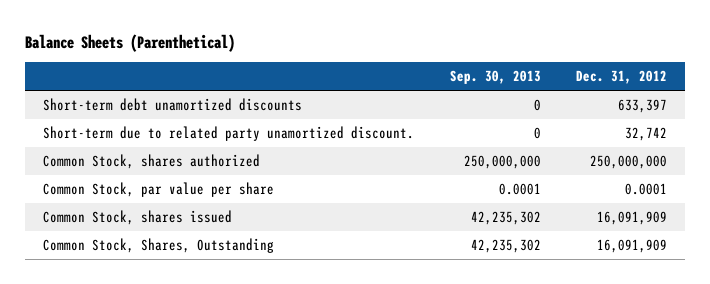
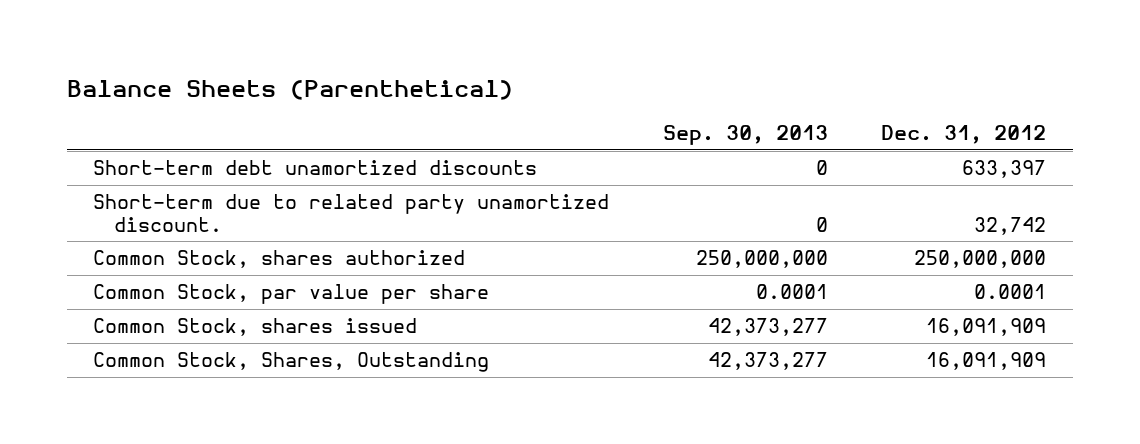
- Common Stock, shares issued | 42,235,302 | 16,091,909
- Common Stock, Shares, Outstanding | 42,235,302 | 16,091,909
+ Common Stock, shares issued | 42,373,277 | 16,091,909
+ Common Stock, Shares, Outstanding | 42,373,277 | 16,091,909

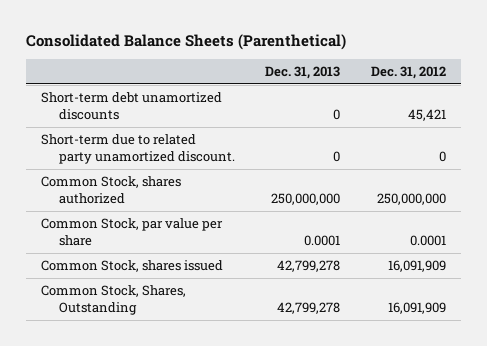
- Balance Sheets (Parenthetical)
+ Consolidated Balance Sheets (Parenthetical)
- | Sep. 30, 2013 | Dec. 31, 2012
+ | Dec. 31, 2013 | Dec. 31, 2012
- Short-term debt unamortized discounts | 0 | 633,397
- Short-term due to related party unamortized discount. | 0 | 32,742
+ Short-term debt unamortized discounts | 0 | 45,421
+ Short-term due to related party unamortized discount. | 0 | 0

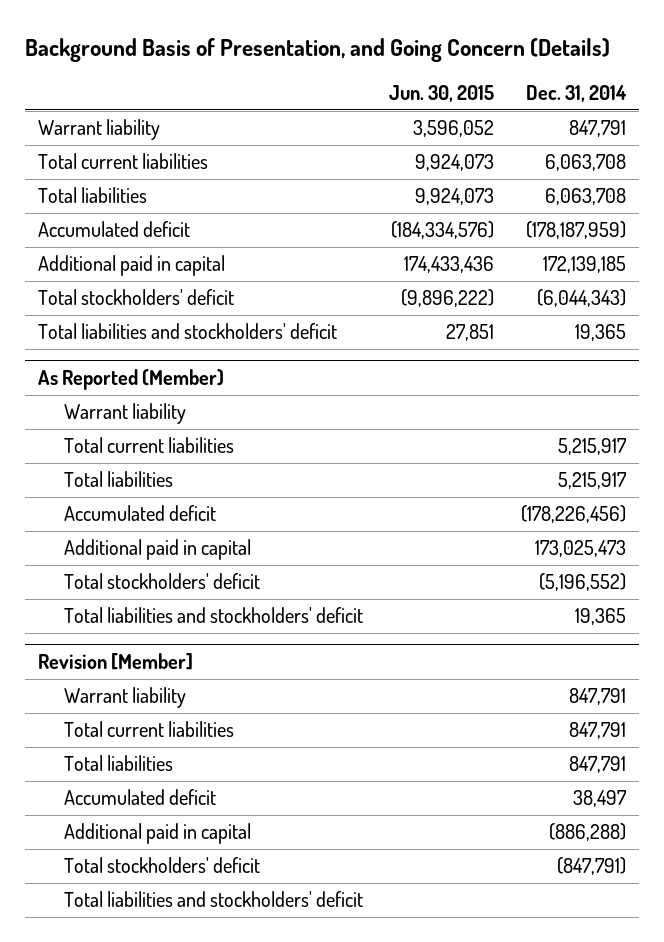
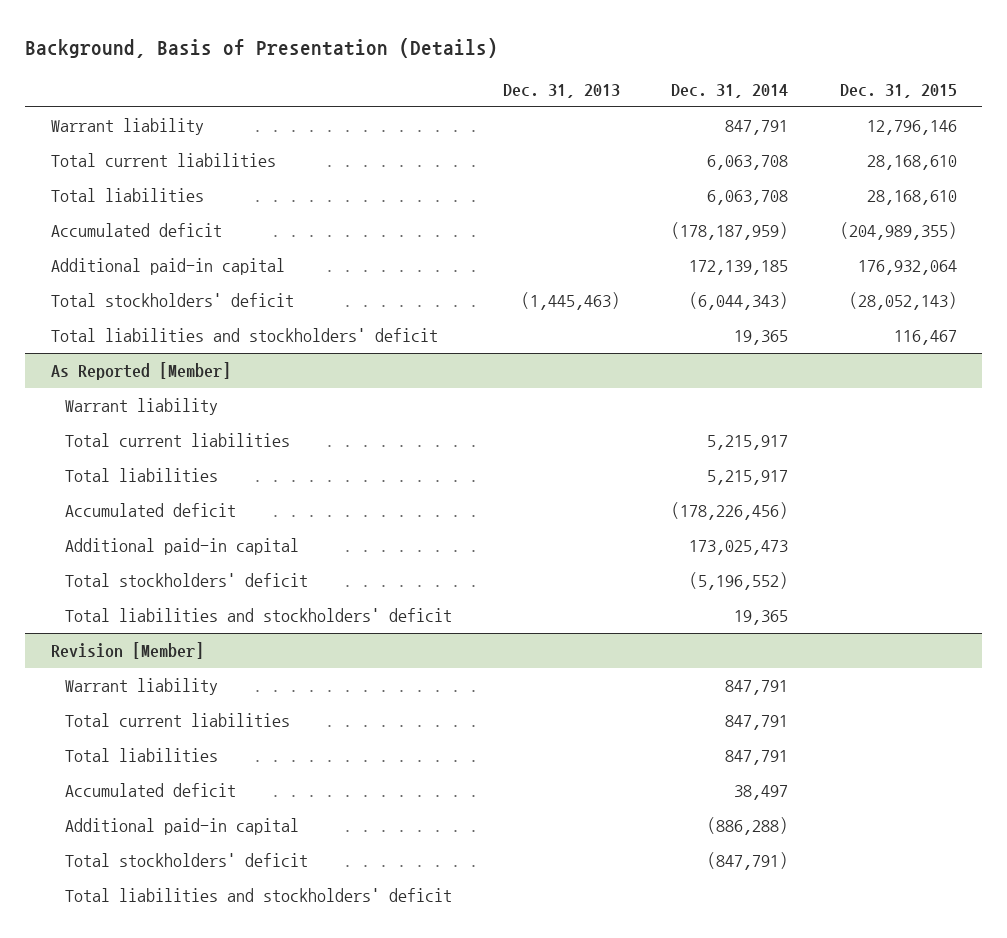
- Background Basis of Presentation, and Going Concern (Details)
+ Background, Basis of Presentation (Details)
- | Jun. 30, 2015 | Dec. 31, 2014
+ | Dec. 31, 2013 | Dec. 31, 2014 | Dec. 31, 2015
- Additional paid in capital | 174,433,436 | 172,139,185
+ Additional paid-in capital | | 172,139,185 | 176,932,064
- As Reported (Member)
+ As Reported [Member]
- Additional paid in capital | | 173,025,473
+ Additional paid-in capital | | 173,025,473 |
@ Revision [Member]
- Additional paid in capital | | (886,288)
+ Additional paid-in capital | | (886,288) |

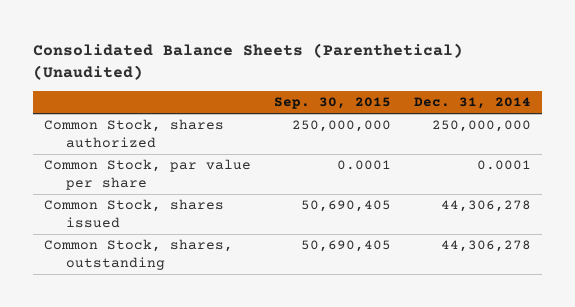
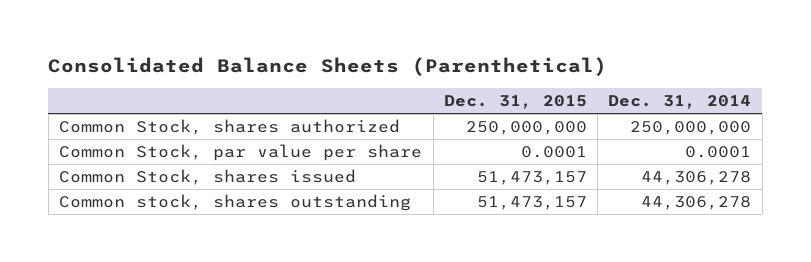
- Consolidated Balance Sheets (Parenthetical) (Unaudited)
+ Consolidated Balance Sheets (Parenthetical)
- | Sep. 30, 2015 | Dec. 31, 2014
+ | Dec. 31, 2015 | Dec. 31, 2014
- Common Stock, shares, outstanding | 50,690,405 | 44,306,278
+ Common stock, shares outstanding | 51,473,157 | 44,306,278

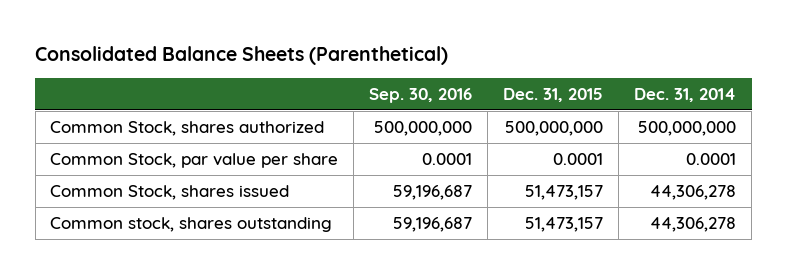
- | Dec. 31, 2015 | Dec. 31, 2014
+ | Sep. 30, 2016 | Dec. 31, 2015 | Dec. 31, 2014
- Common Stock, shares authorized | 250,000,000 | 250,000,000
+ Common Stock, shares authorized | 500,000,000 | 500,000,000 | 500,000,000

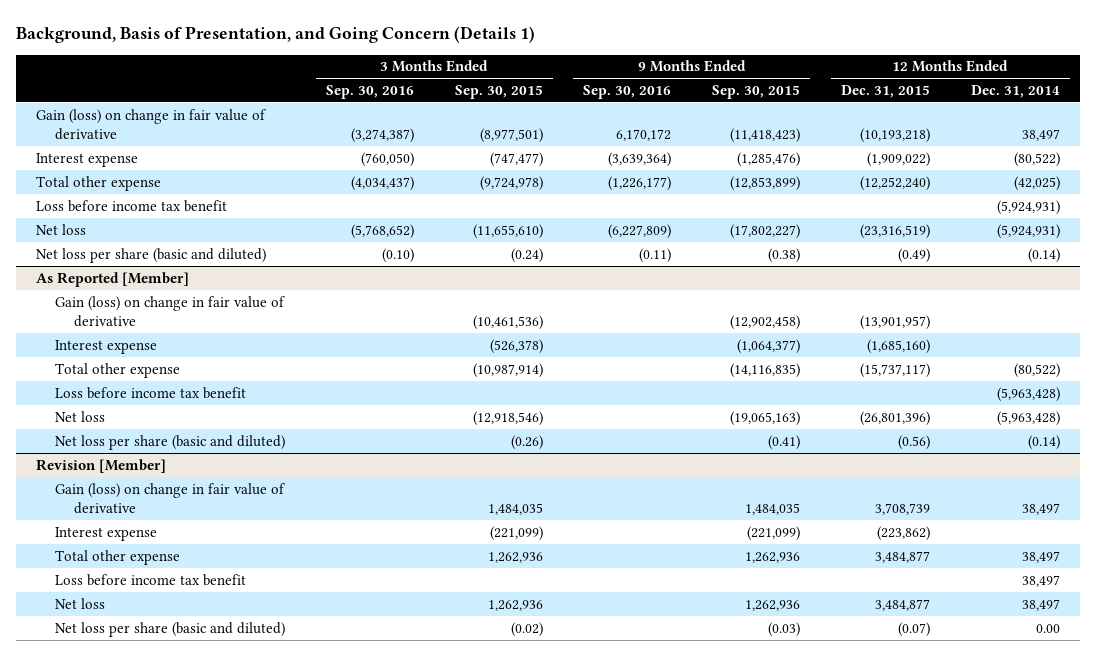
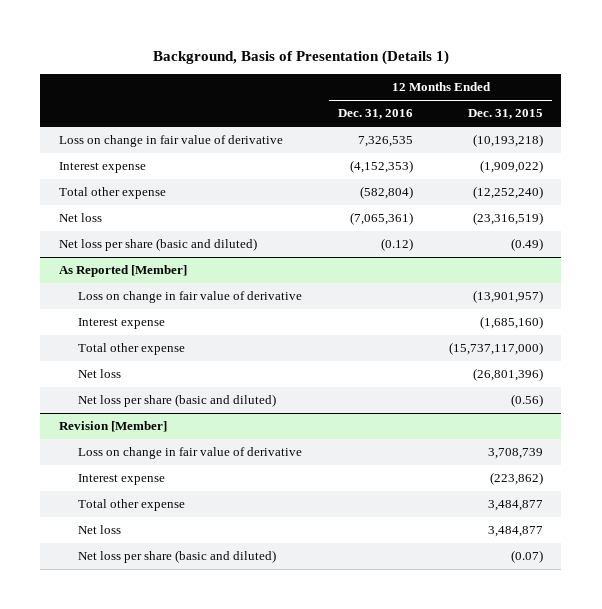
- Background, Basis of Presentation, and Going Concern (Details 1)
+ Background, Basis of Presentation (Details 1)
- | 3 Months Ended Sep. 30, 2016 | 3 Months Ended Sep. 30, 2015 | 9 Months Ended Sep. 30, 2016 | 9 Months Ended Sep. 30, 2015 | 12 Months Ended Dec. 31, 2015 | 12 Months Ended Dec. 31, 2014
+ | 12 Months Ended Dec. 31, 2016 | 12 Months Ended Dec. 31, 2015
- Gain (loss) on change in fair value of derivative | (3,274,387) | (8,977,501) | 6,170,172 | (11,418,423) | (10,193,218) | 38,497
+ Loss on change in fair value of derivative | 7,326,535 | (10,193,218)
- Loss before income tax benefit | | | | | | (5,924,931)
@ As Reported [Member]
- Gain (loss) on change in fair value of derivative | | (10,461,536) | | (12,902,458) | (13,901,957) |
+ Loss on change in fair value of derivative | | (13,901,957)
- Total other expense | | (10,987,914) | | (14,116,835) | (15,737,117) | (80,522)
- Loss before income tax benefit | | | | | | (5,963,428)
+ Total other expense | | (15,737,117,000)
@ Revision [Member]
- Gain (loss) on change in fair value of derivative | | 1,484,035 | | 1,484,035 | 3,708,739 | 38,497
+ Loss on change in fair value of derivative | | 3,708,739
- Loss before income tax benefit | | | | | | 38,497

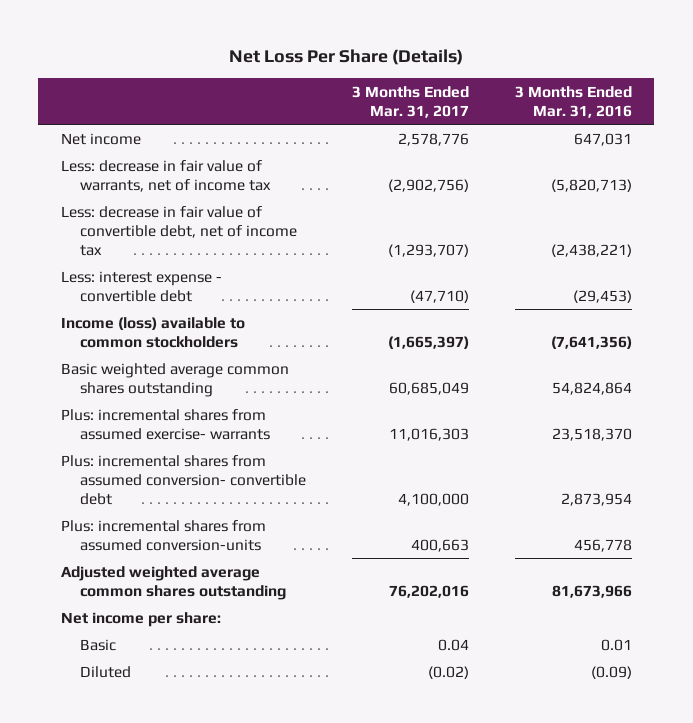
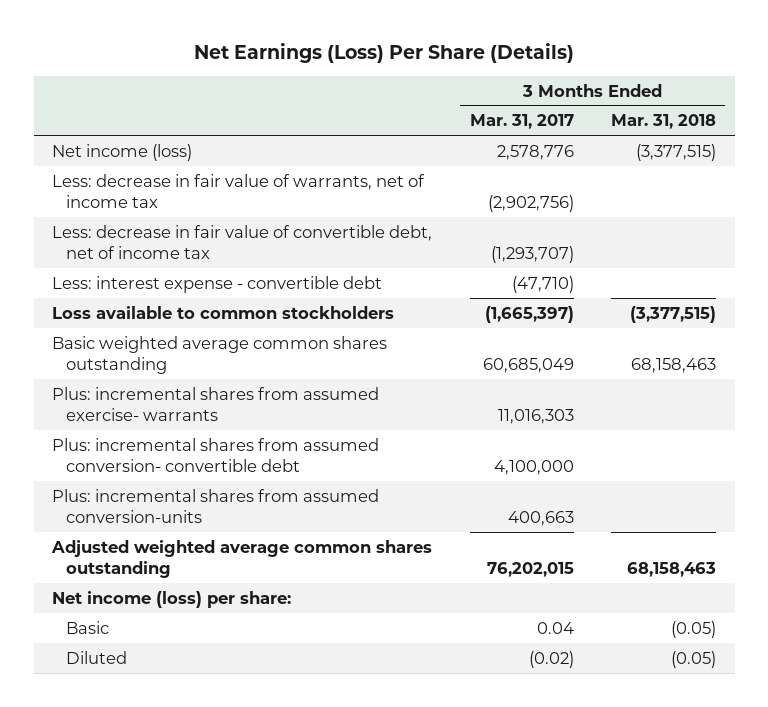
- Net Loss Per Share (Details)
+ Net Earnings (Loss) Per Share (Details)
- | 3 Months Ended Mar. 31, 2017 | 3 Months Ended Mar. 31, 2016
+ | 3 Months Ended Mar. 31, 2017 | 3 Months Ended Mar. 31, 2018
- Net income | 2,578,776 | 647,031
+ Net income (loss) | 2,578,776 | (3,377,515)
- Income (loss) available to common stockholders | (1,665,397) | (7,641,356)
+ Loss available to common stockholders | (1,665,397) | (3,377,515)
- Adjusted weighted average common shares outstanding | 76,202,016 | 81,673,966
- Net income per share:
+ Adjusted weighted average common shares outstanding | 76,202,015 | 68,158,463
+ Net income (loss) per share:

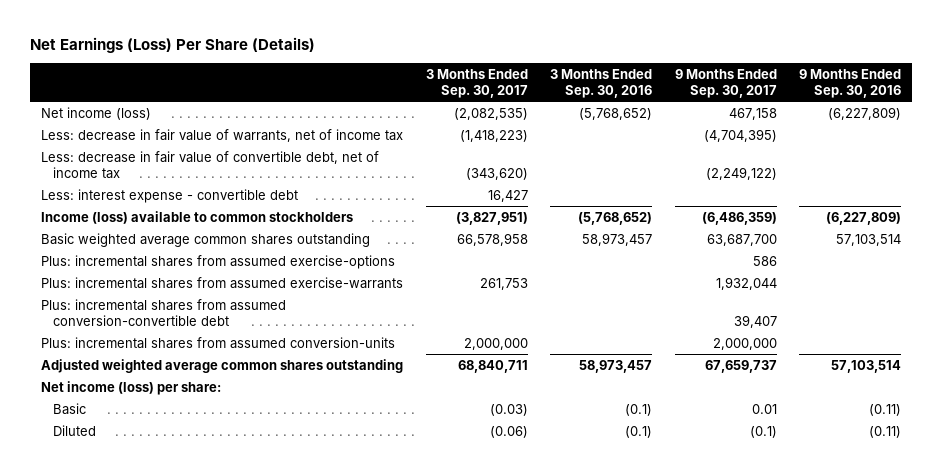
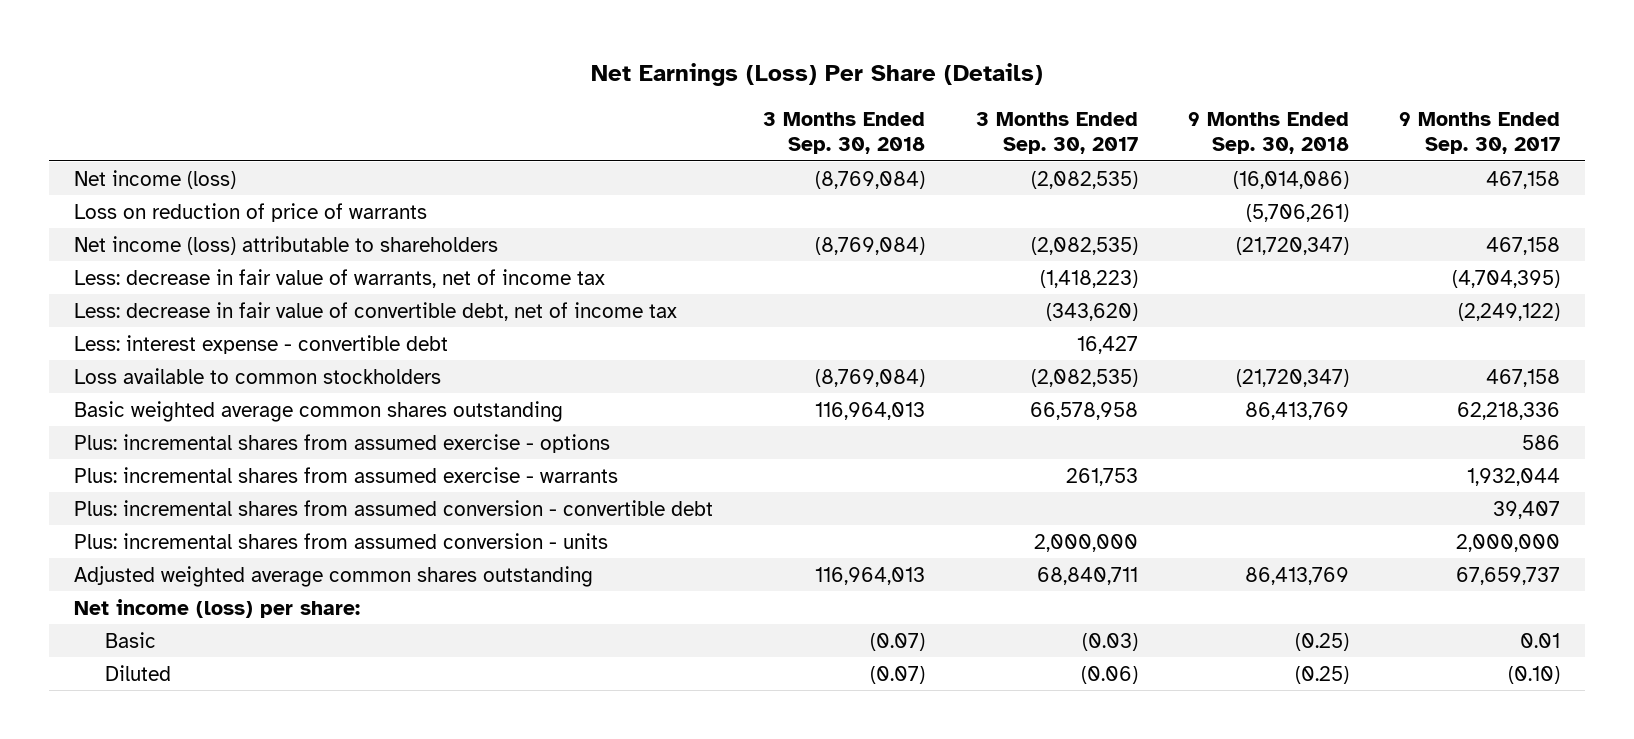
- | 3 Months Ended Sep. 30, 2017 | 3 Months Ended Sep. 30, 2016 | 9 Months Ended Sep. 30, 2017 | 9 Months Ended Sep. 30, 2016
+ | 3 Months Ended Sep. 30, 2018 | 3 Months Ended Sep. 30, 2017 | 9 Months Ended Sep. 30, 2018 | 9 Months Ended Sep. 30, 2017
+ Loss on reduction of price of warrants | | | (5,706,261) |
+ Net income (loss) attributable to shareholders | (8,769,084) | (2,082,535) | (21,720,347) | 467,158
- Income (loss) available to common stockholders | (3,827,951) | (5,768,652) | (6,486,359) | (6,227,809)
- Basic weighted average common shares outstanding | 66,578,958 | 58,973,457 | 63,687,700 | 57,103,514
- Plus: incremental shares from assumed exercise-options | | | 586 |
- Plus: incremental shares from assumed exercise-warrants | 261,753 | | 1,932,044 |
- Plus: incremental shares from assumed conversion-convertible debt | | | 39,407 |
- Plus: incremental shares from assumed conversion-units | 2,000,000 | | 2,000,000 |
+ Loss available to common stockholders | (8,769,084) | (2,082,535) | (21,720,347) | 467,158
+ Basic weighted average common shares outstanding | 116,964,013 | 66,578,958 | 86,413,769 | 62,218,336
+ Plus: incremental shares from assumed exercise - options | | | | 586
+ Plus: incremental shares from assumed exercise - warrants | | 261,753 | | 1,932,044
+ Plus: incremental shares from assumed conversion - convertible debt | | | | 39,407
+ Plus: incremental shares from assumed conversion - units | | 2,000,000 | | 2,000,000
- Diluted | (0.06) | (0.1) | (0.1) | (0.11)
+ Diluted | (0.07) | (0.06) | (0.25) | (0.10)

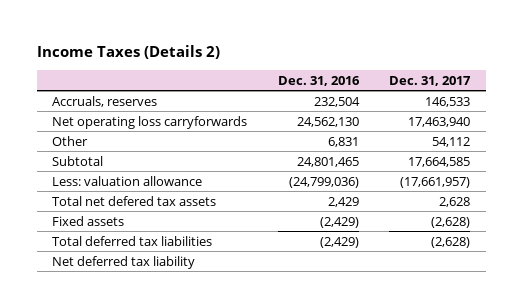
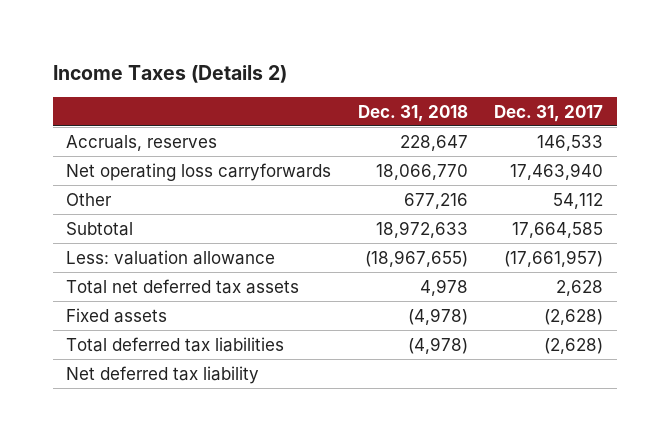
- | Dec. 31, 2016 | Dec. 31, 2017
+ | Dec. 31, 2018 | Dec. 31, 2017
- Total net defered tax assets | 2,429 | 2,628
+ Total net deferred tax assets | 4,978 | 2,628

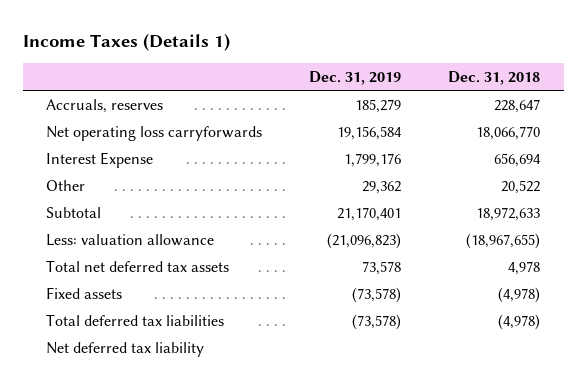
- Income Taxes (Details 2)
+ Income Taxes (Details 1)
- | Dec. 31, 2018 | Dec. 31, 2017
+ | Dec. 31, 2019 | Dec. 31, 2018
- Other | 677,216 | 54,112
+ Interest Expense | 1,799,176 | 656,694
+ Other | 29,362 | 20,522

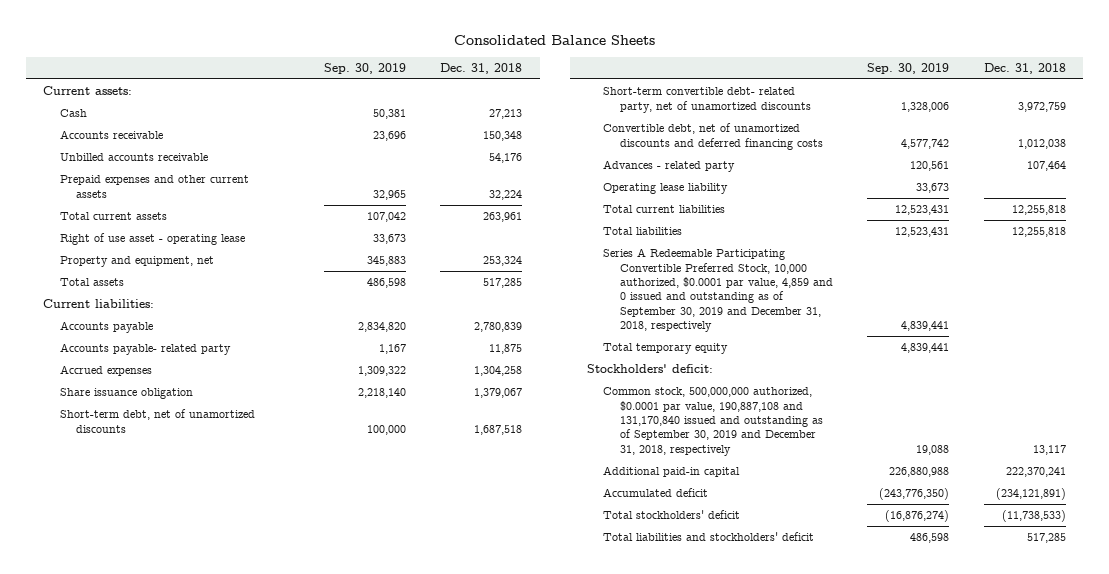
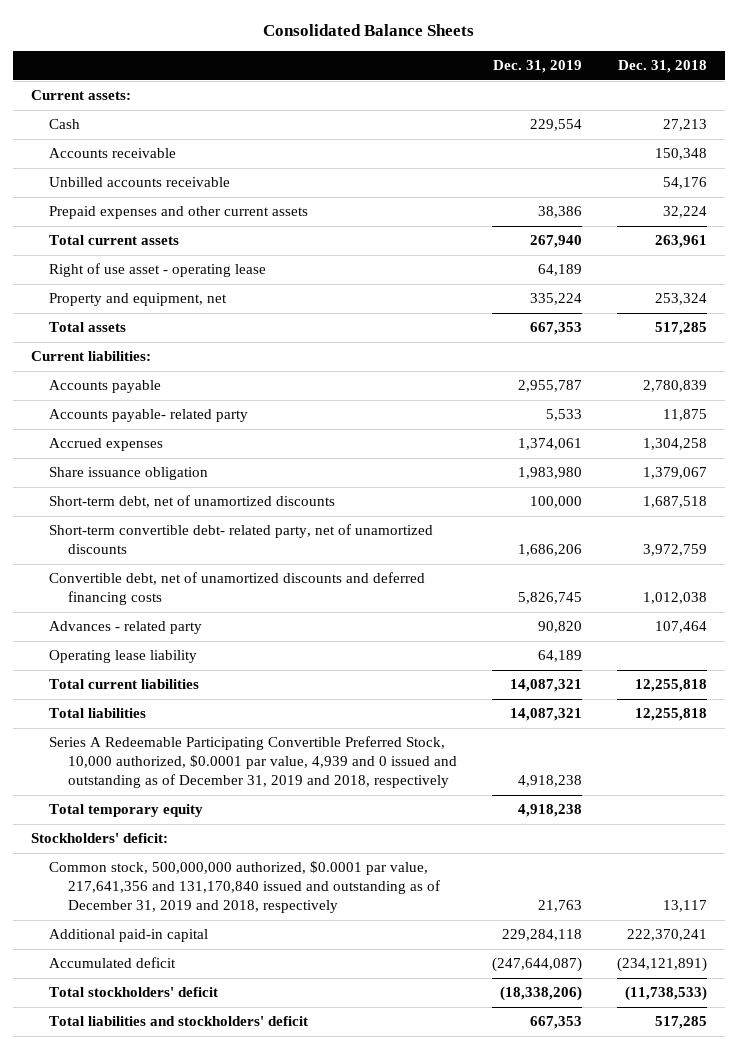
- | Sep. 30, 2019 | Dec. 31, 2018
+ | Dec. 31, 2019 | Dec. 31, 2018
- Series A Redeemable Participating Convertible Preferred Stock, 10,000 authorized, $0.0001 par value, 4,859 and 0 issued and outstanding as of September 30, 2019 and December 31, 2018, respectively | 4,839,441 |
+ Series A Redeemable Participating Convertible Preferred Stock, 10,000 authorized, $0.0001 par value, 4,939 and 0 issued and outstanding as of December 31, 2019 and 2018, respectively | 4,918,238 |
- Common stock, 500,000,000 authorized, $0.0001 par value, 190,887,108 and 131,170,840 issued and outstanding as of September 30, 2019 and December 31, 2018, respectively | 19,088 | 13,117
+ Common stock, 500,000,000 authorized, $0.0001 par value, 217,641,356 and 131,170,840 issued and outstanding as of December 31, 2019 and 2018, respectively | 21,763 | 13,117

